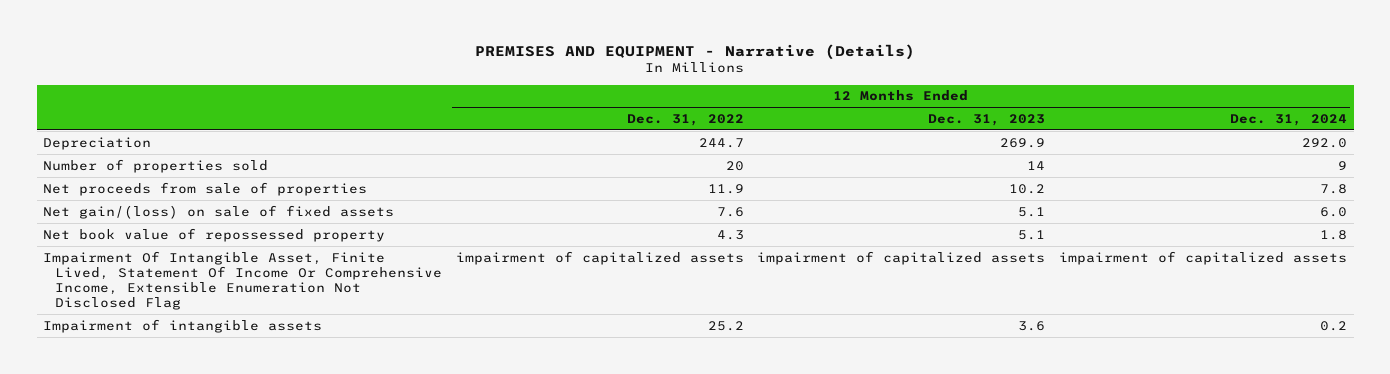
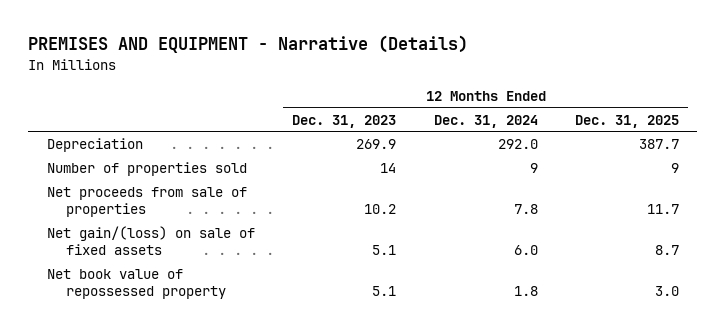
- | 12 Months Ended Dec. 31, 2022 | 12 Months Ended Dec. 31, 2023 | 12 Months Ended Dec. 31, 2024
+ | 12 Months Ended Dec. 31, 2023 | 12 Months Ended Dec. 31, 2024 | 12 Months Ended Dec. 31, 2025
- Impairment Of Intangible Asset, Finite Lived, Statement Of Income Or Comprehensive Income, Extensible Enumeration Not Disclosed Flag | impairment of capitalized assets | impairment of capitalized assets | impairment of capitalized assets
- Impairment of intangible assets | 25.2 | 3.6 | 0.2

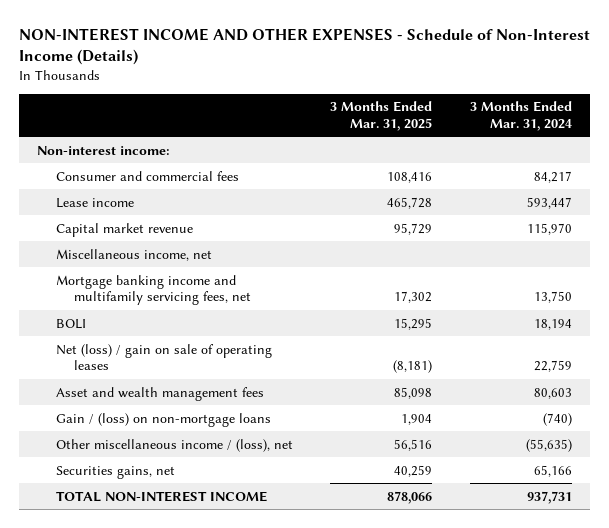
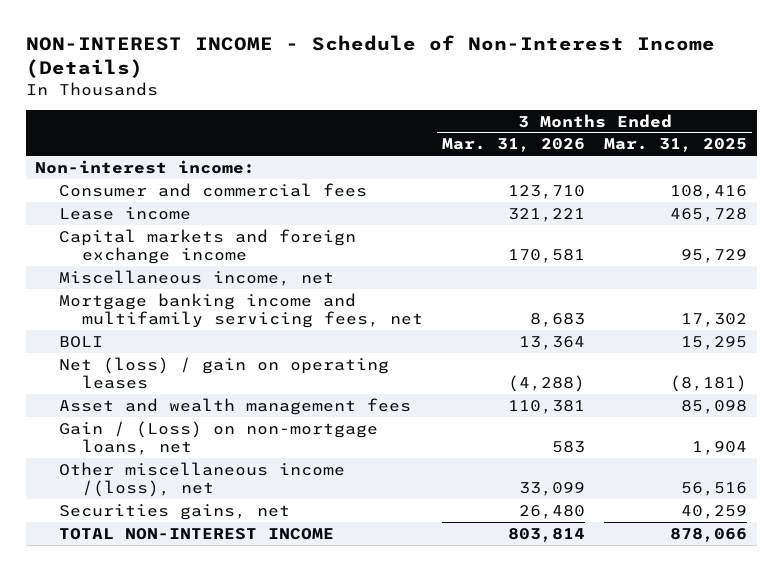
- NON-INTEREST INCOME AND OTHER EXPENSES - Schedule of Non-Interest Income (Details)
+ NON-INTEREST INCOME - Schedule of Non-Interest Income (Details)
- | 3 Months Ended Mar. 31, 2025 | 3 Months Ended Mar. 31, 2024
+ | 3 Months Ended Mar. 31, 2026 | 3 Months Ended Mar. 31, 2025
- Capital market revenue | 95,729 | 115,970
+ Capital markets and foreign exchange income | 170,581 | 95,729
- Net (loss) / gain on sale of operating leases | (8,181) | 22,759
+ Net (loss) / gain on operating leases | (4,288) | (8,181)
- Gain / (loss) on non-mortgage loans | 1,904 | (740)
- Other miscellaneous income / (loss), net | 56,516 | (55,635)
+ Gain / (Loss) on non-mortgage loans, net | 583 | 1,904
+ Other miscellaneous income /(loss), net | 33,099 | 56,516

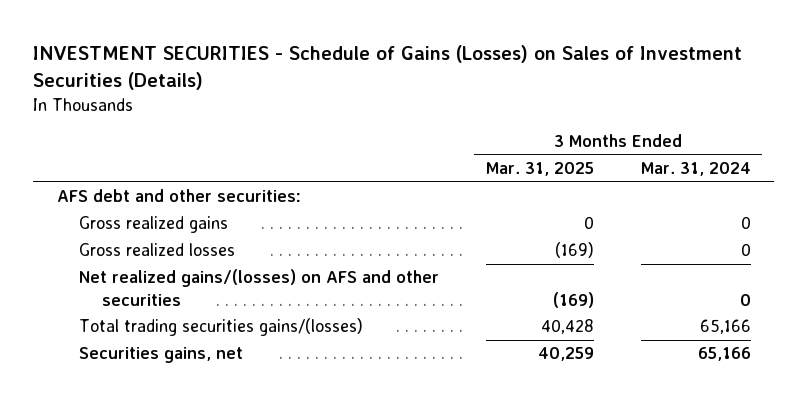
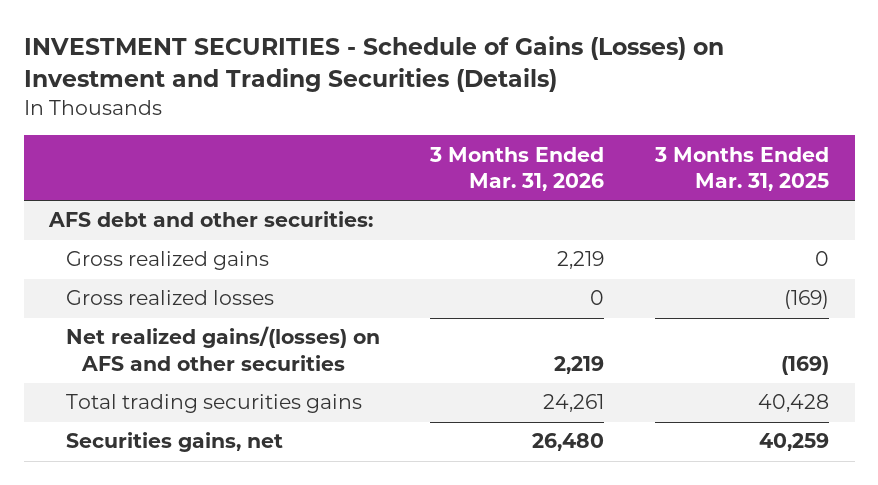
- INVESTMENT SECURITIES - Schedule of Gains (Losses) on Sales of Investment Securities (Details)
+ INVESTMENT SECURITIES - Schedule of Gains (Losses) on Investment and Trading Securities (Details)
- | 3 Months Ended Mar. 31, 2025 | 3 Months Ended Mar. 31, 2024
+ | 3 Months Ended Mar. 31, 2026 | 3 Months Ended Mar. 31, 2025
- Total trading securities gains/(losses) | 40,428 | 65,166
+ Total trading securities gains | 24,261 | 40,428

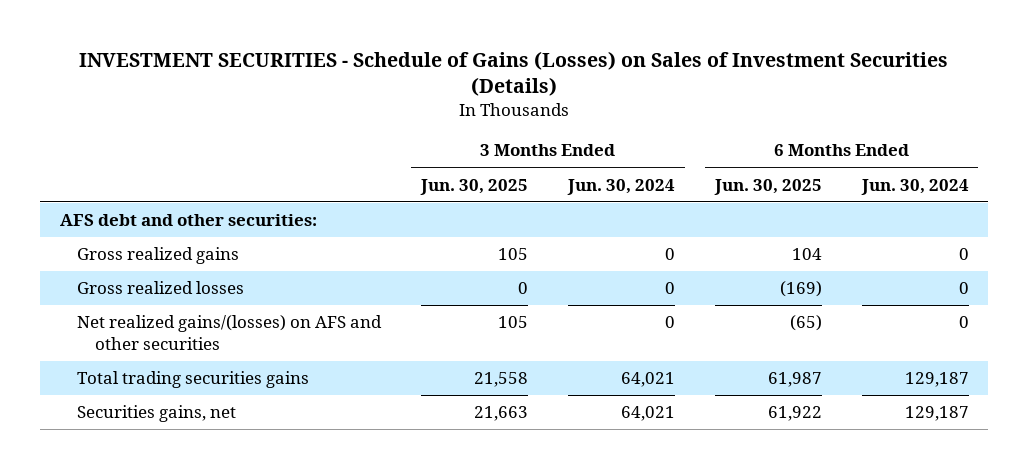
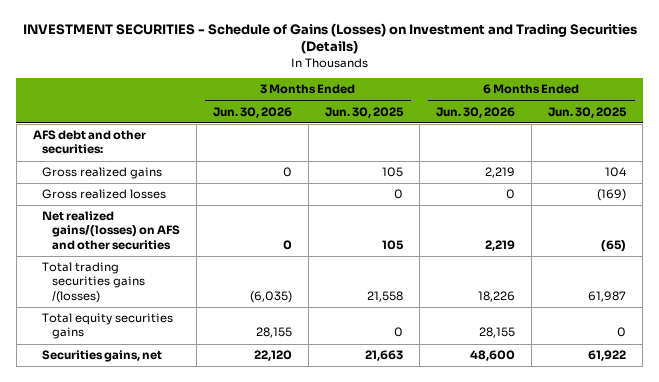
- INVESTMENT SECURITIES - Schedule of Gains (Losses) on Sales of Investment Securities (Details)
+ INVESTMENT SECURITIES - Schedule of Gains (Losses) on Investment and Trading Securities (Details)
- | 3 Months Ended Jun. 30, 2025 | 3 Months Ended Jun. 30, 2024 | 6 Months Ended Jun. 30, 2025 | 6 Months Ended Jun. 30, 2024
+ | 3 Months Ended Jun. 30, 2026 | 3 Months Ended Jun. 30, 2025 | 6 Months Ended Jun. 30, 2026 | 6 Months Ended Jun. 30, 2025
- Total trading securities gains | 21,558 | 64,021 | 61,987 | 129,187
+ Total trading securities gains /(losses) | (6,035) | 21,558 | 18,226 | 61,987
+ Total equity securities gains | 28,155 | 0 | 28,155 | 0

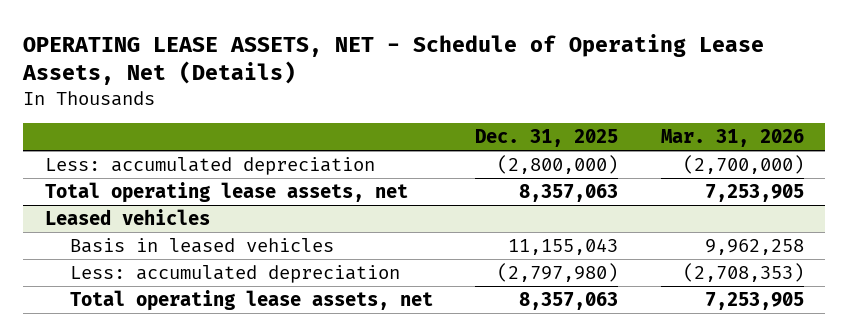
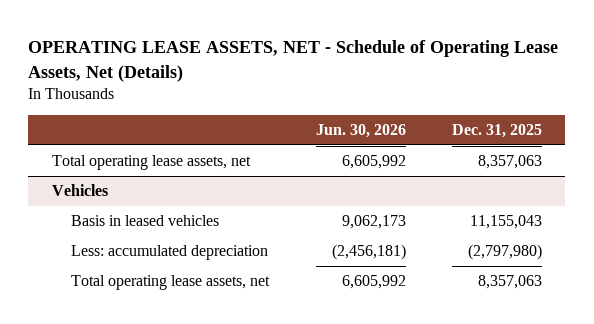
- | Dec. 31, 2025 | Mar. 31, 2026
+ | Jun. 30, 2026 | Dec. 31, 2025
- Less: accumulated depreciation | (2,800,000) | (2,700,000)
- Leased vehicles
+ Vehicles

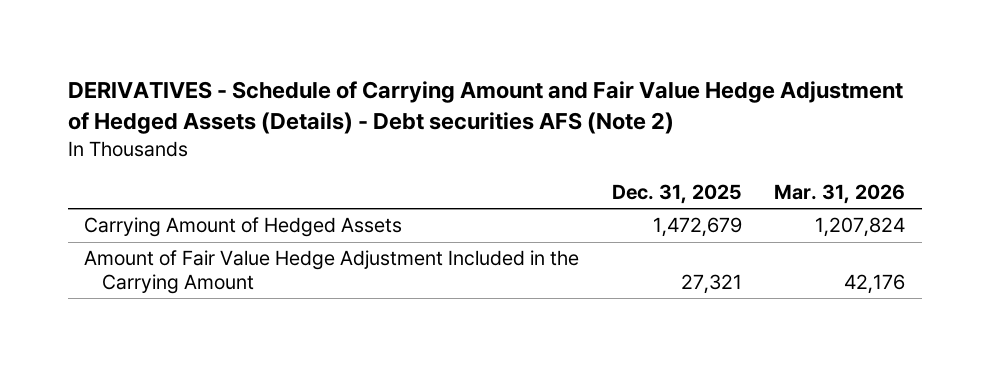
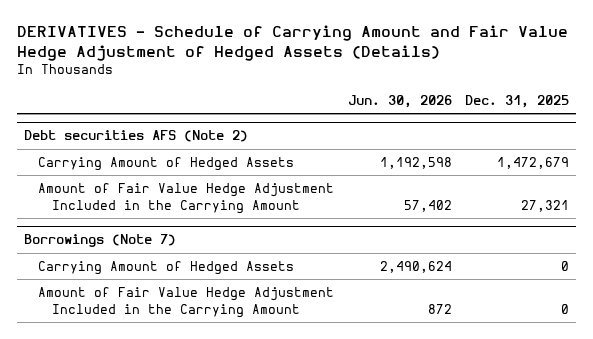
- DERIVATIVES - Schedule of Carrying Amount and Fair Value Hedge Adjustment of Hedged Assets (Details) - Debt securities AFS (Note 2)
+ DERIVATIVES - Schedule of Carrying Amount and Fair Value Hedge Adjustment of Hedged Assets (Details)
- | Dec. 31, 2025 | Mar. 31, 2026
+ | Jun. 30, 2026 | Dec. 31, 2025
+ Debt securities AFS (Note 2)
+ Borrowings (Note 7)
+ Carrying Amount of Hedged Assets | 2,490,624 | 0
+ Amount of Fair Value Hedge Adjustment Included in the Carrying Amount | 872 | 0

